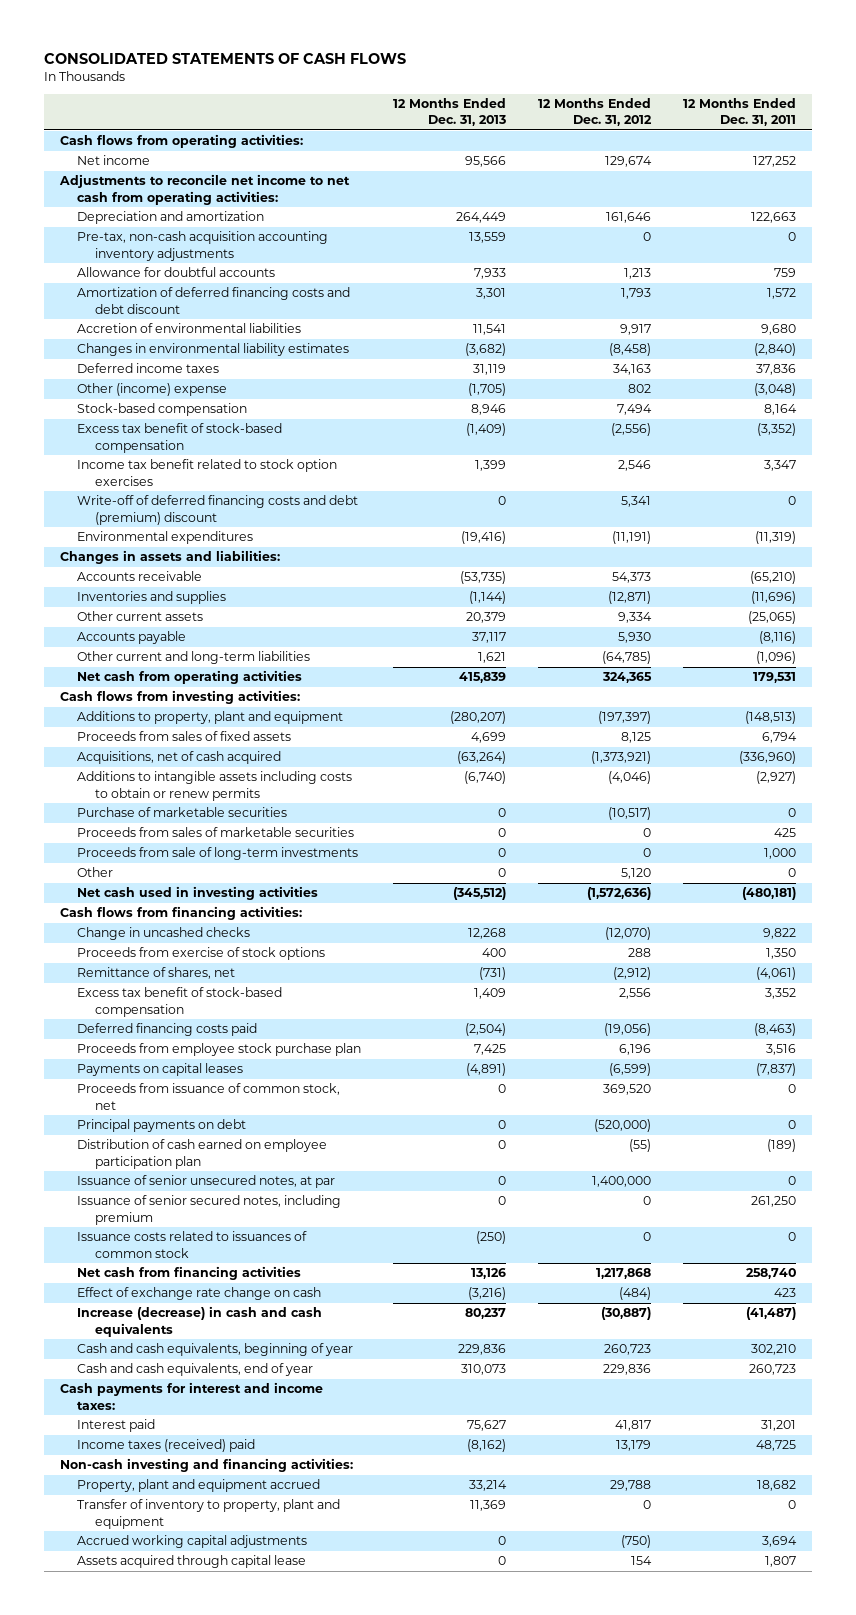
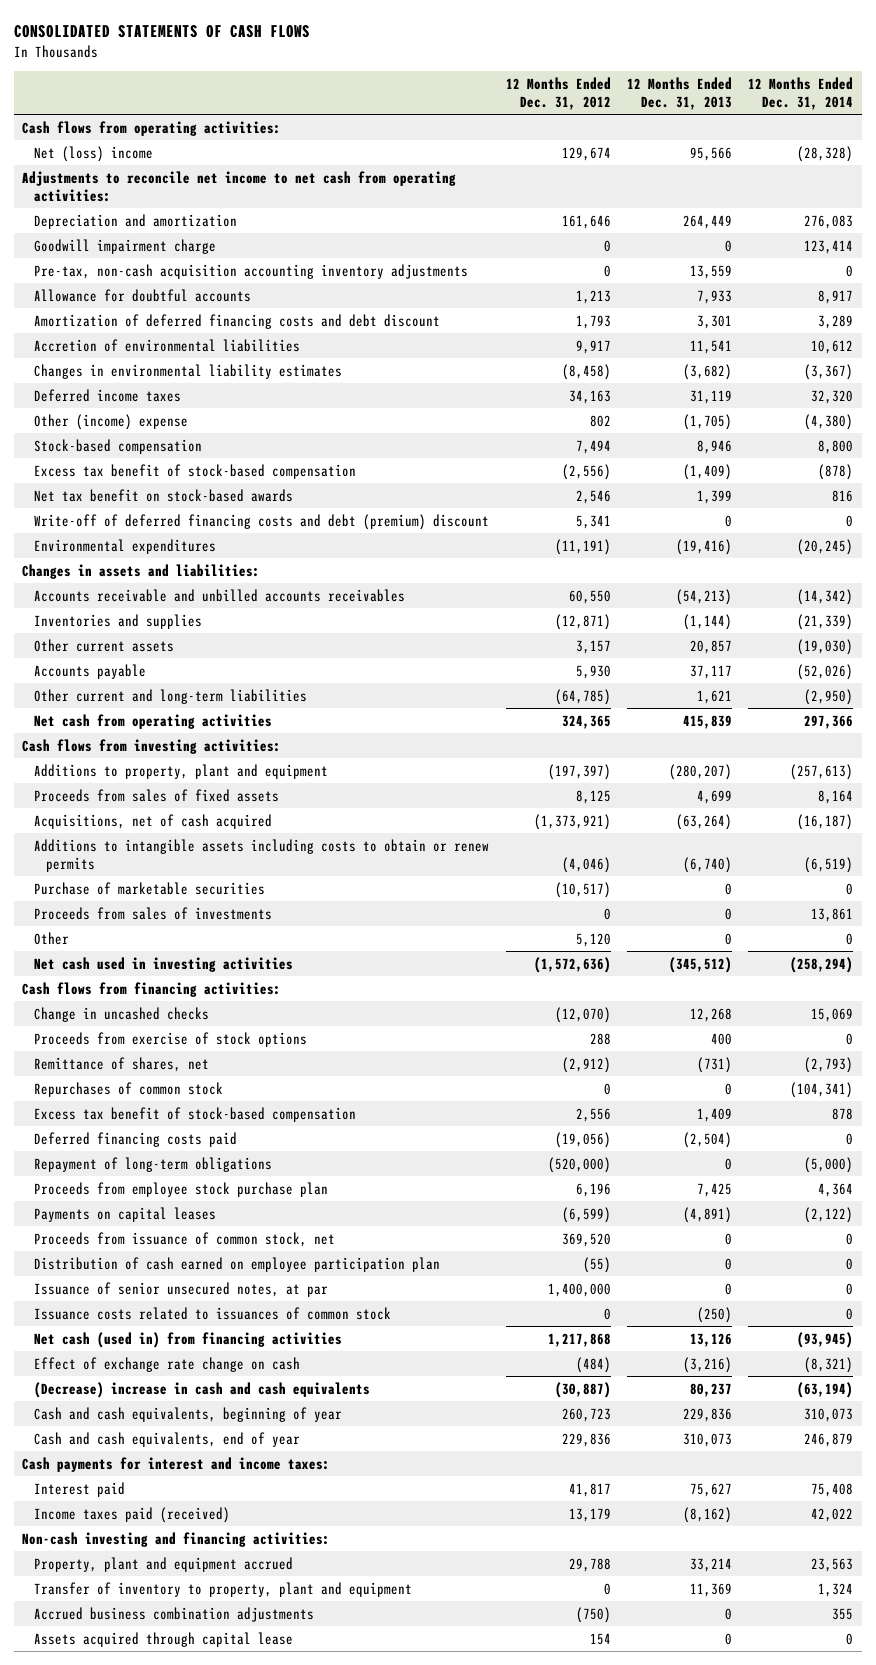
- | 12 Months Ended Dec. 31, 2013 | 12 Months Ended Dec. 31, 2012 | 12 Months Ended Dec. 31, 2011
+ | 12 Months Ended Dec. 31, 2012 | 12 Months Ended Dec. 31, 2013 | 12 Months Ended Dec. 31, 2014
- Net income | 95,566 | 129,674 | 127,252
+ Net (loss) income | 129,674 | 95,566 | (28,328)
+ Goodwill impairment charge | 0 | 0 | 123,414
- Income tax benefit related to stock option exercises | 1,399 | 2,546 | 3,347
+ Net tax benefit on stock-based awards | 2,546 | 1,399 | 816
- Accounts receivable | (53,735) | 54,373 | (65,210)
+ Accounts receivable and unbilled accounts receivables | 60,550 | (54,213) | (14,342)
- Other current assets | 20,379 | 9,334 | (25,065)
+ Other current assets | 3,157 | 20,857 | (19,030)
- Proceeds from sales of marketable securities | 0 | 0 | 425
- Proceeds from sale of long-term investments | 0 | 0 | 1,000
+ Proceeds from sales of investments | 0 | 0 | 13,861
+ Repurchases of common stock | 0 | 0 | (104,341)
+ Repayment of long-term obligations | (520,000) | 0 | (5,000)
- Principal payments on debt | 0 | (520,000) | 0
- Issuance of senior secured notes, including premium | 0 | 0 | 261,250
- Net cash from financing activities | 13,126 | 1,217,868 | 258,740
+ Net cash (used in) from financing activities | 1,217,868 | 13,126 | (93,945)
- Increase (decrease) in cash and cash equivalents | 80,237 | (30,887) | (41,487)
+ (Decrease) increase in cash and cash equivalents | (30,887) | 80,237 | (63,194)
- Income taxes (received) paid | (8,162) | 13,179 | 48,725
+ Income taxes paid (received) | 13,179 | (8,162) | 42,022
- Accrued working capital adjustments | 0 | (750) | 3,694
+ Accrued business combination adjustments | (750) | 0 | 355

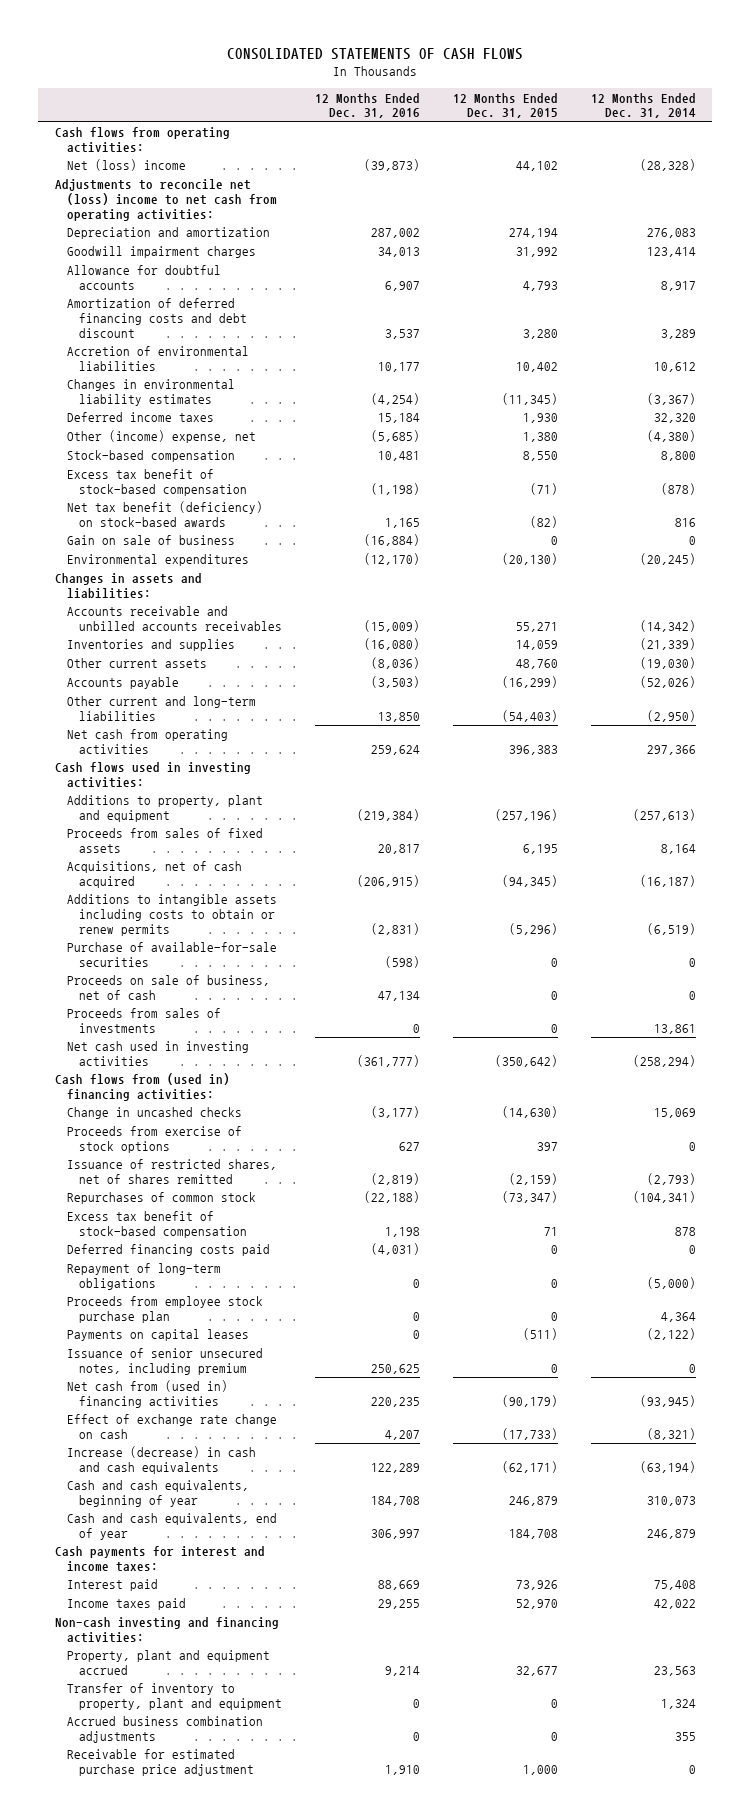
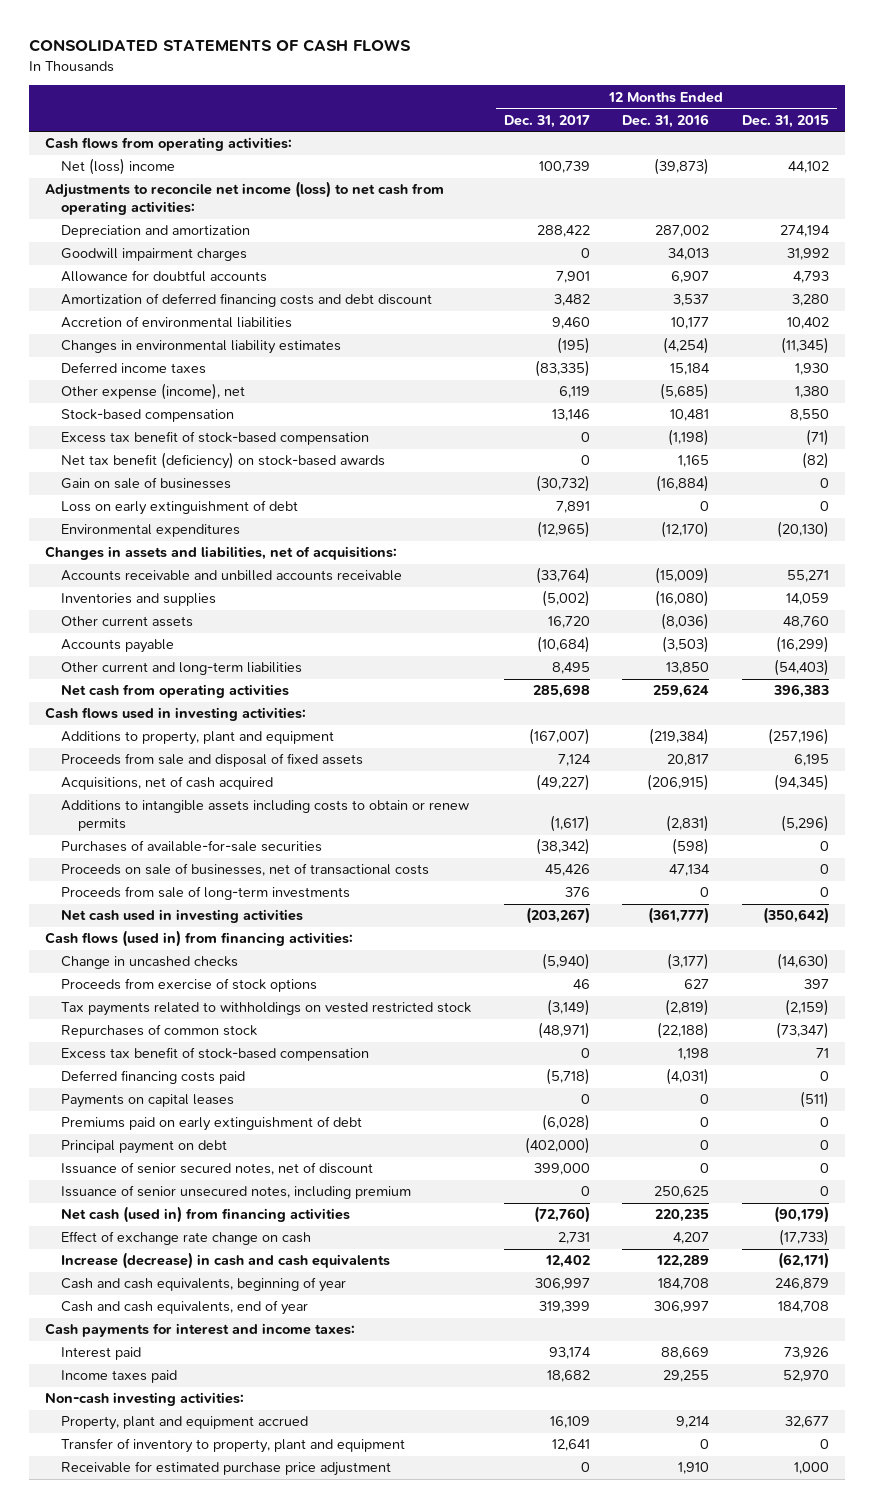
- | 12 Months Ended Dec. 31, 2016 | 12 Months Ended Dec. 31, 2015 | 12 Months Ended Dec. 31, 2014
+ | 12 Months Ended Dec. 31, 2017 | 12 Months Ended Dec. 31, 2016 | 12 Months Ended Dec. 31, 2015
- Adjustments to reconcile net (loss) income to net cash from operating activities:
+ Adjustments to reconcile net income (loss) to net cash from operating activities:
- Other (income) expense, net | (5,685) | 1,380 | (4,380)
+ Other expense (income), net | 6,119 | (5,685) | 1,380
- Gain on sale of business | (16,884) | 0 | 0
+ Gain on sale of businesses | (30,732) | (16,884) | 0
+ Loss on early extinguishment of debt | 7,891 | 0 | 0
- Changes in assets and liabilities:
- Accounts receivable and unbilled accounts receivables | (15,009) | 55,271 | (14,342)
+ Changes in assets and liabilities, net of acquisitions:
+ Accounts receivable and unbilled accounts receivable | (33,764) | (15,009) | 55,271
- Proceeds from sales of fixed assets | 20,817 | 6,195 | 8,164
+ Proceeds from sale and disposal of fixed assets | 7,124 | 20,817 | 6,195
- Purchase of available-for-sale securities | (598) | 0 | 0
- Proceeds on sale of business, net of cash | 47,134 | 0 | 0
- Proceeds from sales of investments | 0 | 0 | 13,861
+ Purchases of available-for-sale securities | (38,342) | (598) | 0
+ Proceeds on sale of businesses, net of transactional costs | 45,426 | 47,134 | 0
+ Proceeds from sale of long-term investments | 376 | 0 | 0
- Cash flows from (used in) financing activities:
+ Cash flows (used in) from financing activities:
- Issuance of restricted shares, net of shares remitted | (2,819) | (2,159) | (2,793)
+ Tax payments related to withholdings on vested restricted stock | (3,149) | (2,819) | (2,159)
- Repayment of long-term obligations | 0 | 0 | (5,000)
- Proceeds from employee stock purchase plan | 0 | 0 | 4,364
+ Premiums paid on early extinguishment of debt | (6,028) | 0 | 0
+ Principal payment on debt | (402,000) | 0 | 0
+ Issuance of senior secured notes, net of discount | 399,000 | 0 | 0
- Net cash from (used in) financing activities | 220,235 | (90,179) | (93,945)
+ Net cash (used in) from financing activities | (72,760) | 220,235 | (90,179)
- Non-cash investing and financing activities:
+ Non-cash investing activities:
- Accrued business combination adjustments | 0 | 0 | 355

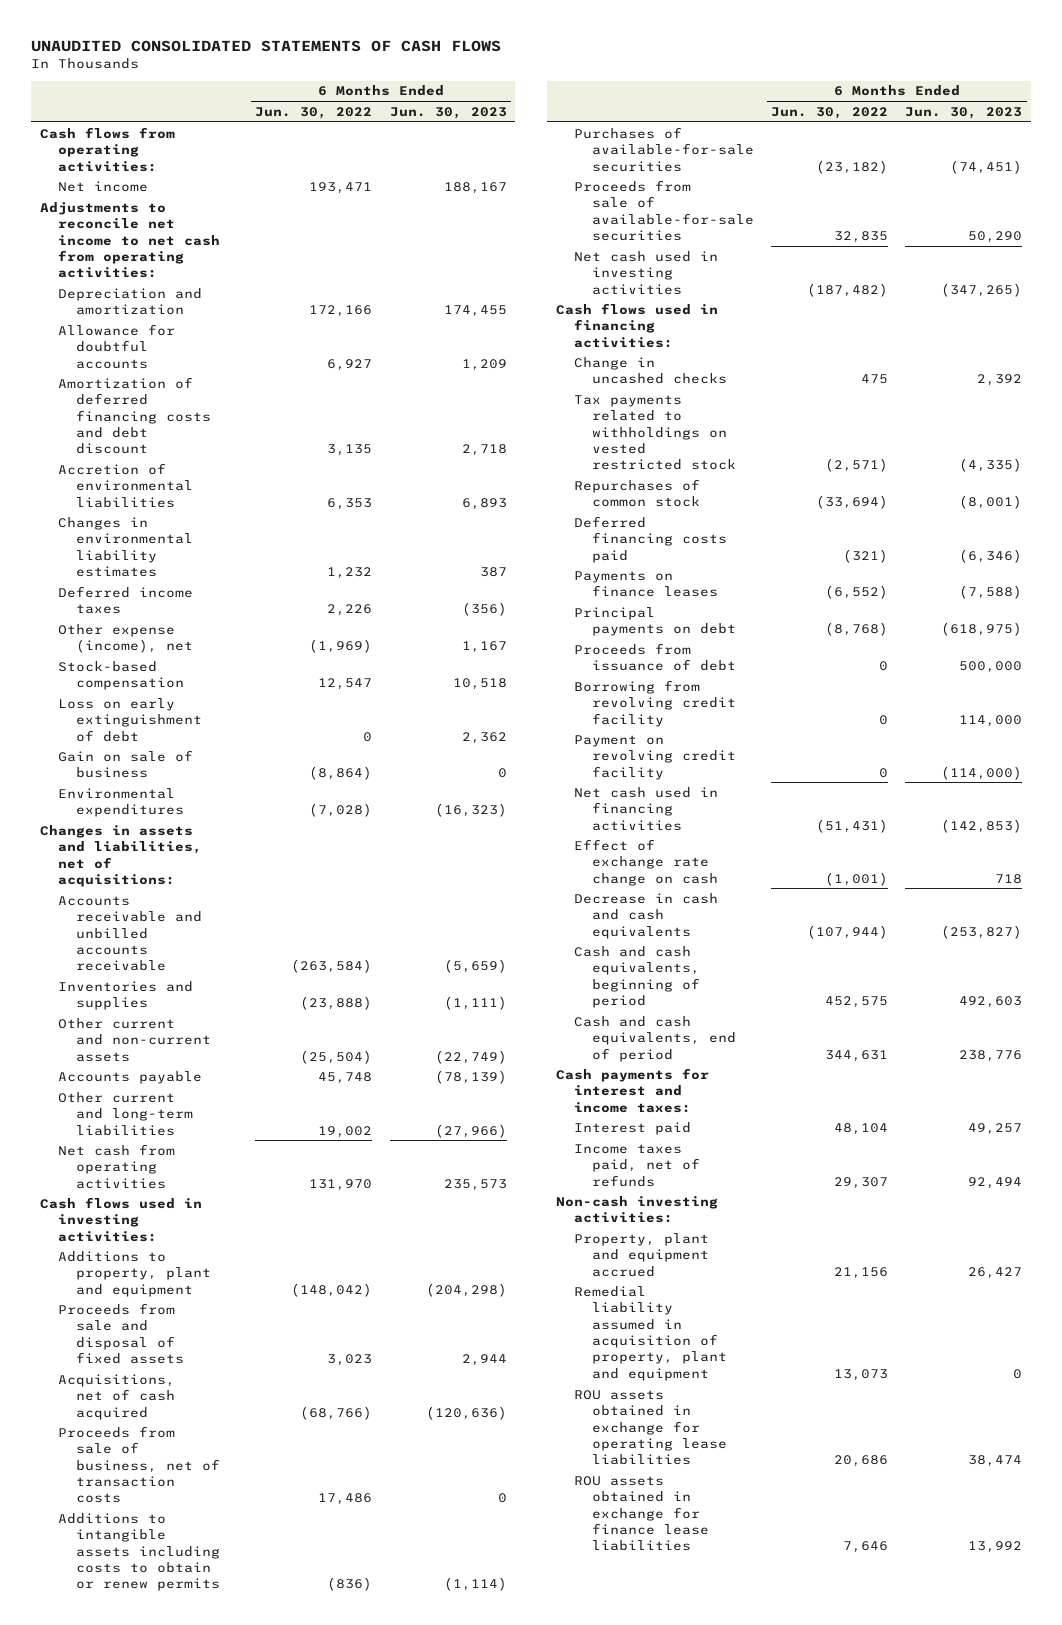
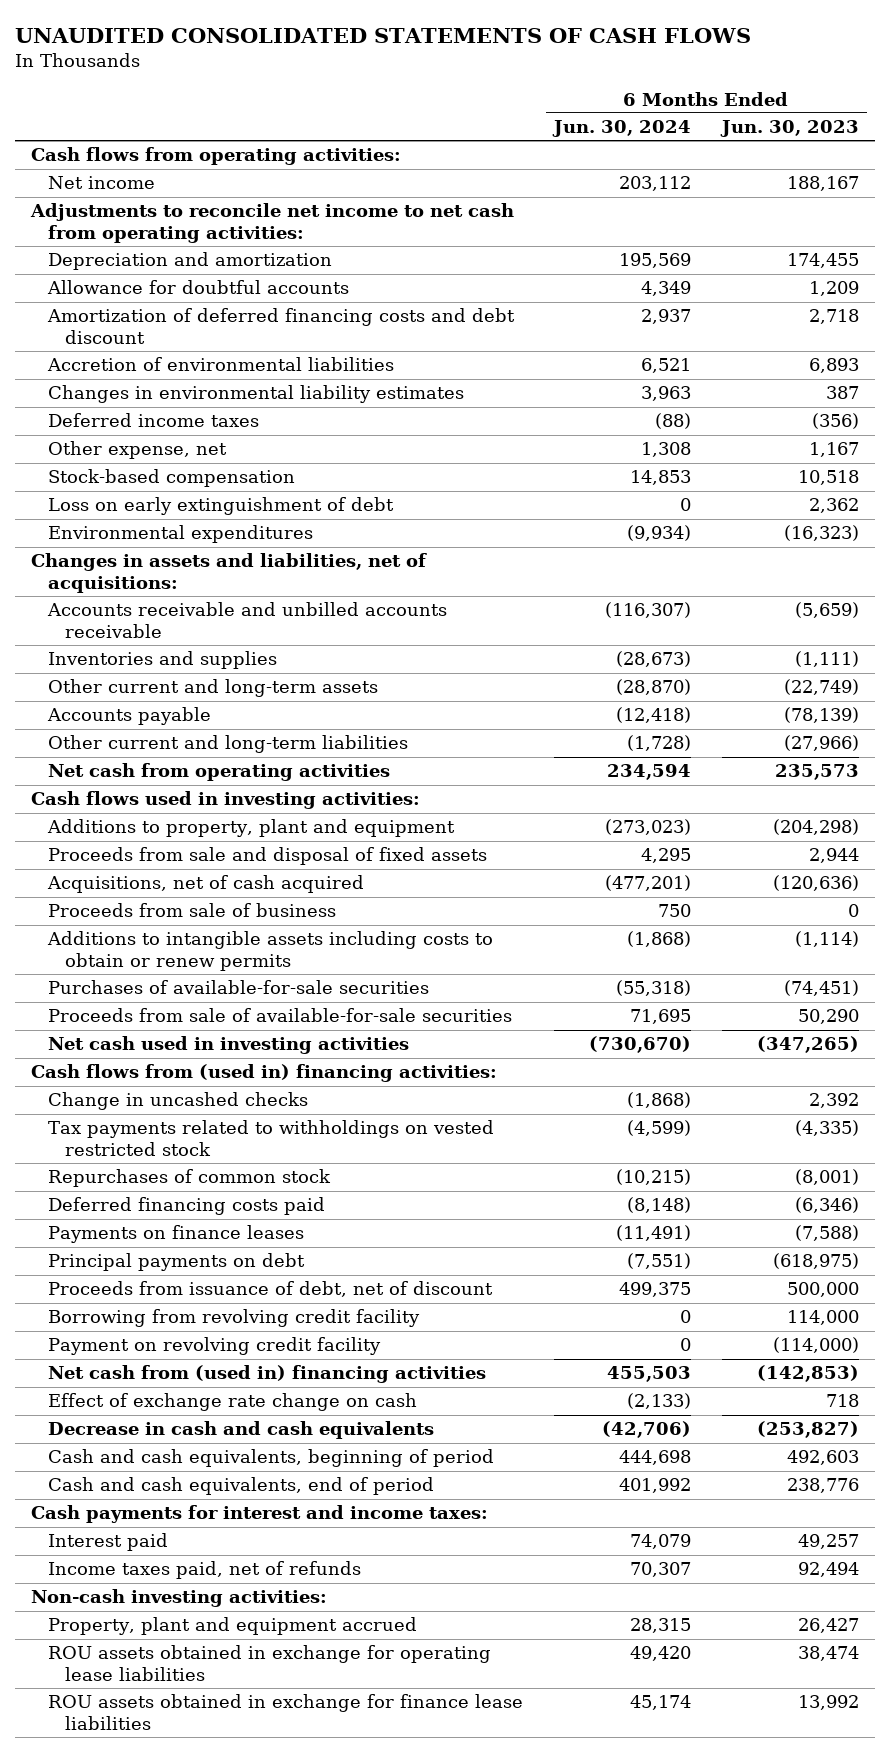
- | 6 Months Ended Jun. 30, 2022 | 6 Months Ended Jun. 30, 2023
+ | 6 Months Ended Jun. 30, 2024 | 6 Months Ended Jun. 30, 2023
- Other expense (income), net | (1,969) | 1,167
+ Other expense, net | 1,308 | 1,167
- Gain on sale of business | (8,864) | 0
- Other current and non-current assets | (25,504) | (22,749)
+ Other current and long-term assets | (28,870) | (22,749)
- Proceeds from sale of business, net of transaction costs | 17,486 | 0
+ Proceeds from sale of business | 750 | 0
- Cash flows used in financing activities:
+ Cash flows from (used in) financing activities:
- Proceeds from issuance of debt | 0 | 500,000
+ Proceeds from issuance of debt, net of discount | 499,375 | 500,000
- Net cash used in financing activities | (51,431) | (142,853)
+ Net cash from (used in) financing activities | 455,503 | (142,853)
- Remedial liability assumed in acquisition of property, plant and equipment | 13,073 | 0

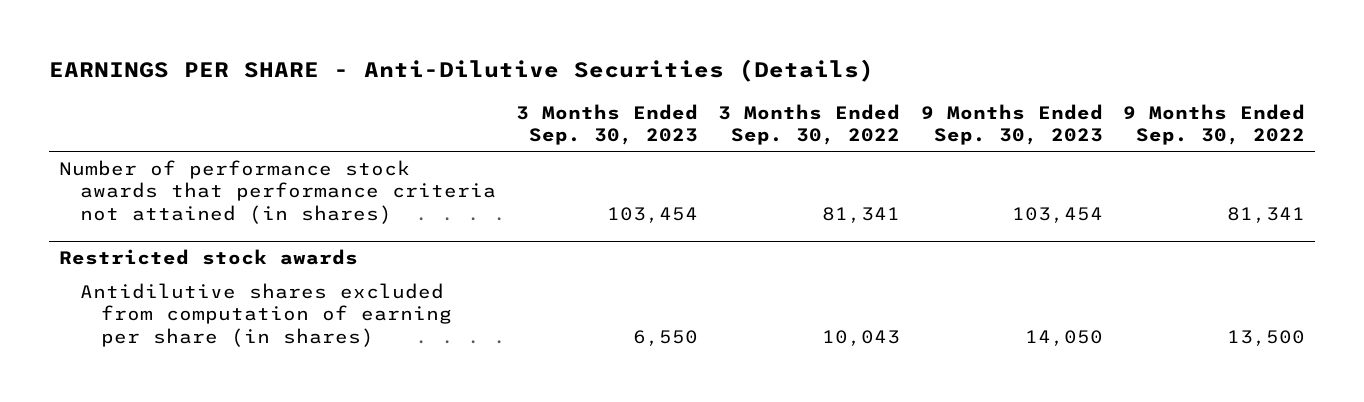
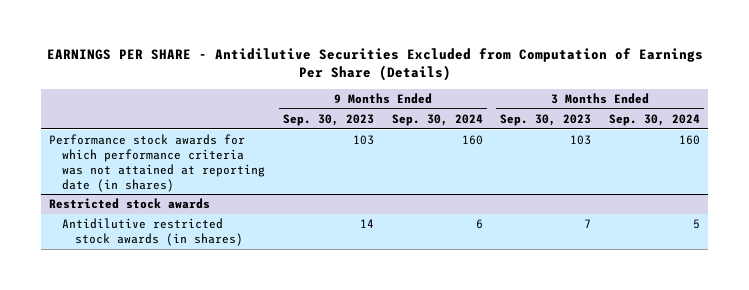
- EARNINGS PER SHARE - Anti-Dilutive Securities (Details)
+ EARNINGS PER SHARE - Antidilutive Securities Excluded from Computation of Earnings Per Share (Details)
- | 3 Months Ended Sep. 30, 2023 | 3 Months Ended Sep. 30, 2022 | 9 Months Ended Sep. 30, 2023 | 9 Months Ended Sep. 30, 2022
+ | 9 Months Ended Sep. 30, 2023 | 9 Months Ended Sep. 30, 2024 | 3 Months Ended Sep. 30, 2023 | 3 Months Ended Sep. 30, 2024
- Number of performance stock awards that performance criteria not attained (in shares) | 103,454 | 81,341 | 103,454 | 81,341
+ Performance stock awards for which performance criteria was not attained at reporting date (in shares) | 103 | 160 | 103 | 160
@ Restricted stock awards
- Antidilutive shares excluded from computation of earning per share (in shares) | 6,550 | 10,043 | 14,050 | 13,500
+ Antidilutive restricted stock awards (in shares) | 14 | 6 | 7 | 5

